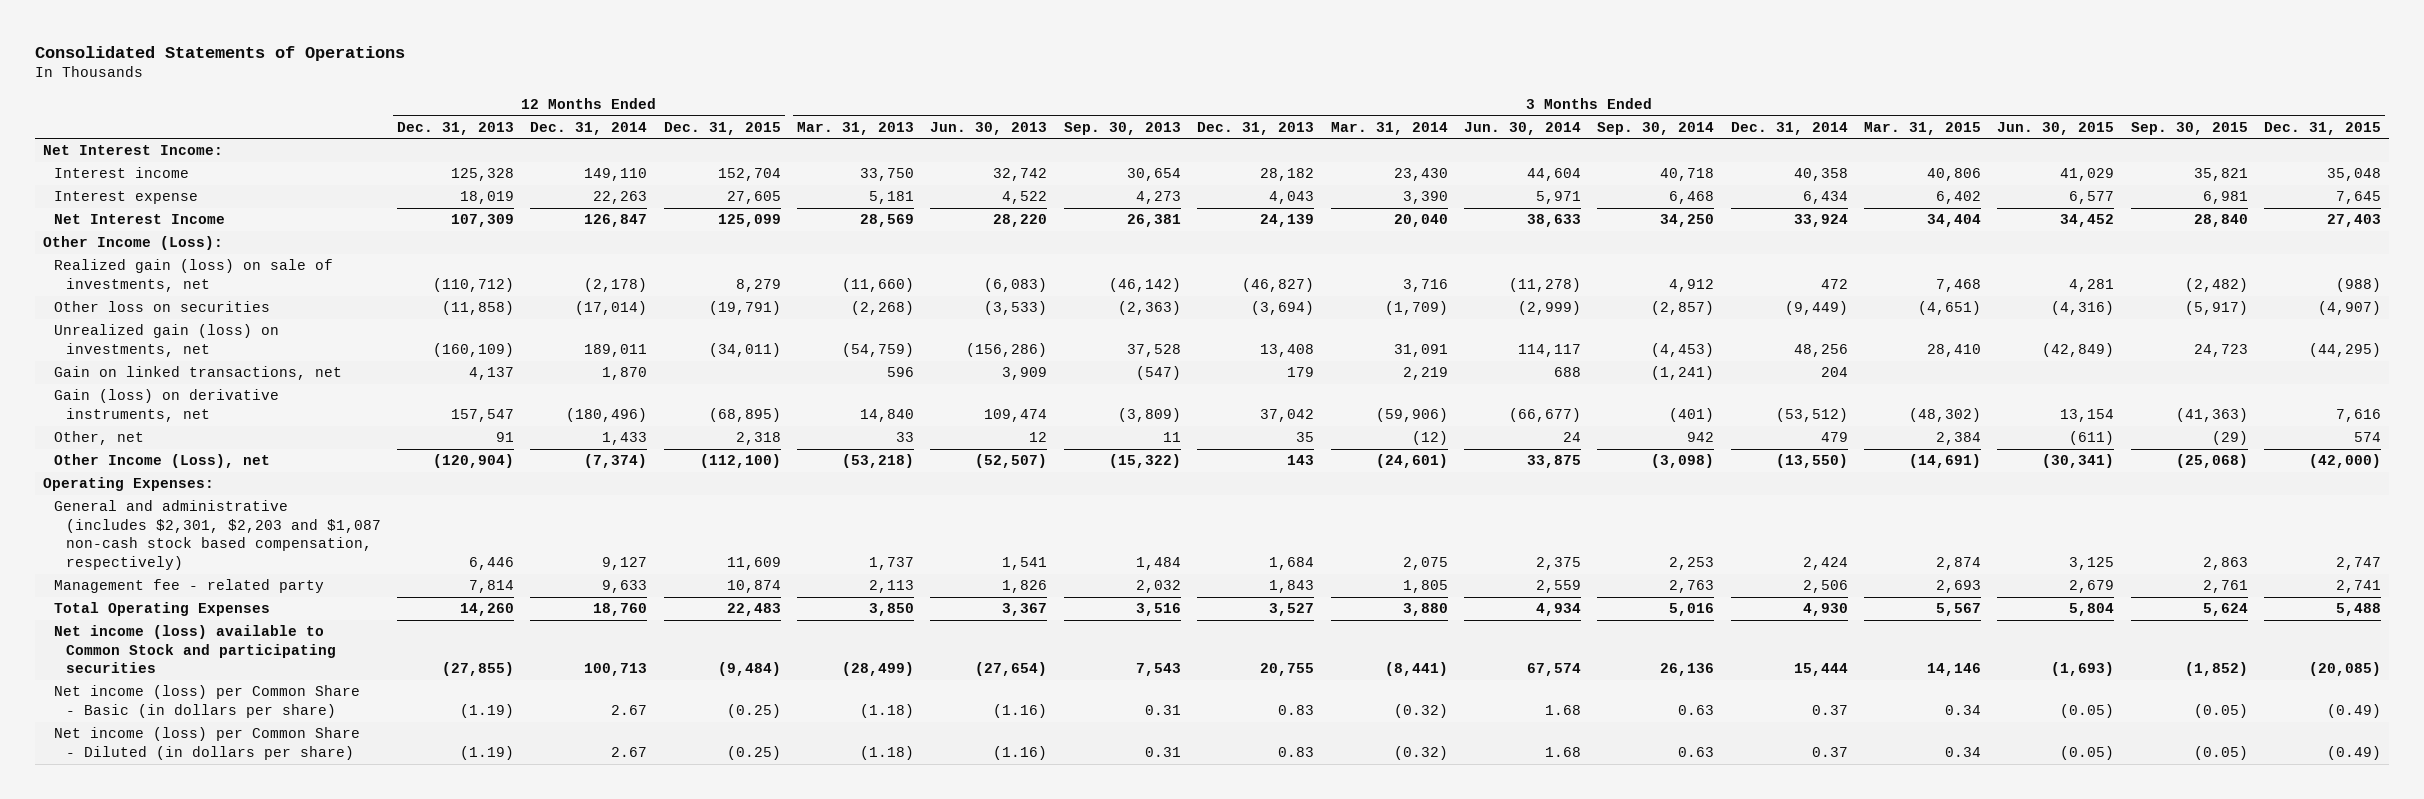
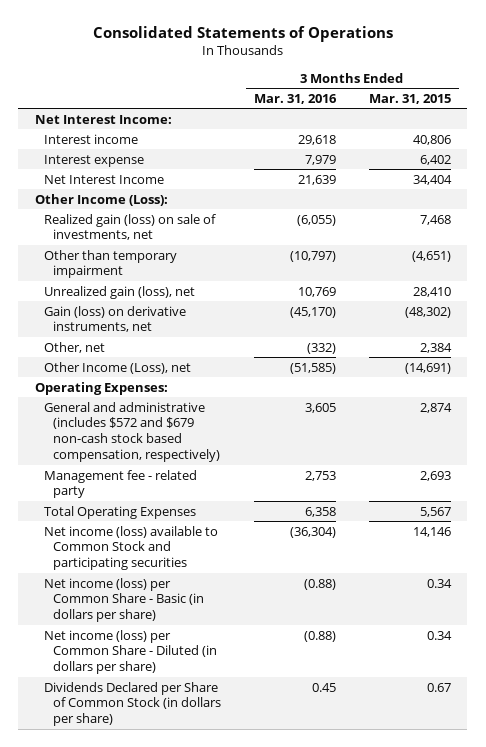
- | 12 Months Ended Dec. 31, 2013 | 12 Months Ended Dec. 31, 2014 | 12 Months Ended Dec. 31, 2015 | 3 Months Ended Mar. 31, 2013 | 3 Months Ended Jun. 30, 2013 | 3 Months Ended Sep. 30, 2013 | 3 Months Ended Dec. 31, 2013 | 3 Months Ended Mar. 31, 2014 | 3 Months Ended Jun. 30, 2014 | 3 Months Ended Sep. 30, 2014 | 3 Months Ended Dec. 31, 2014 | 3 Months Ended Mar. 31, 2015 | 3 Months Ended Jun. 30, 2015 | 3 Months Ended Sep. 30, 2015 | 3 Months Ended Dec. 31, 2015
+ | 3 Months Ended Mar. 31, 2016 | 3 Months Ended Mar. 31, 2015
- Other loss on securities | (11,858) | (17,014) | (19,791) | (2,268) | (3,533) | (2,363) | (3,694) | (1,709) | (2,999) | (2,857) | (9,449) | (4,651) | (4,316) | (5,917) | (4,907)
- Unrealized gain (loss) on investments, net | (160,109) | 189,011 | (34,011) | (54,759) | (156,286) | 37,528 | 13,408 | 31,091 | 114,117 | (4,453) | 48,256 | 28,410 | (42,849) | 24,723 | (44,295)
- Gain on linked transactions, net | 4,137 | 1,870 | | 596 | 3,909 | (547) | 179 | 2,219 | 688 | (1,241) | 204 | | | |
+ Other than temporary impairment | (10,797) | (4,651)
+ Unrealized gain (loss), net | 10,769 | 28,410
- General and administrative (includes $2,301, $2,203 and $1,087 non-cash stock based compensation, respectively) | 6,446 | 9,127 | 11,609 | 1,737 | 1,541 | 1,484 | 1,684 | 2,075 | 2,375 | 2,253 | 2,424 | 2,874 | 3,125 | 2,863 | 2,747
+ General and administrative (includes $572 and $679 non-cash stock based compensation, respectively) | 3,605 | 2,874
+ Dividends Declared per Share of Common Stock (in dollars per share) | 0.45 | 0.67

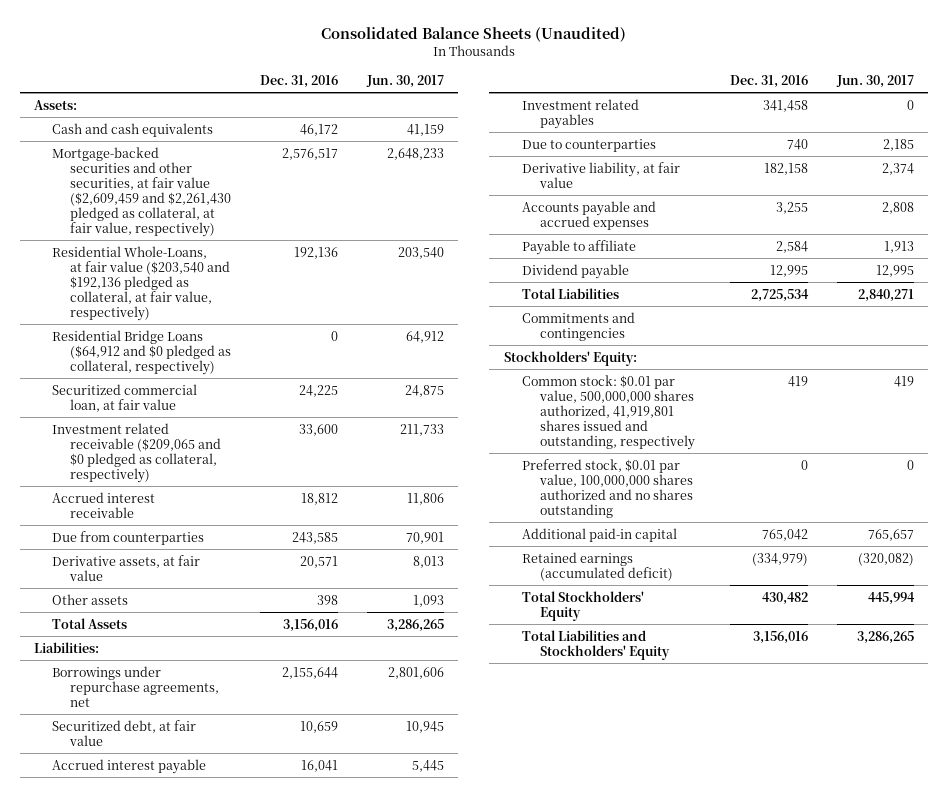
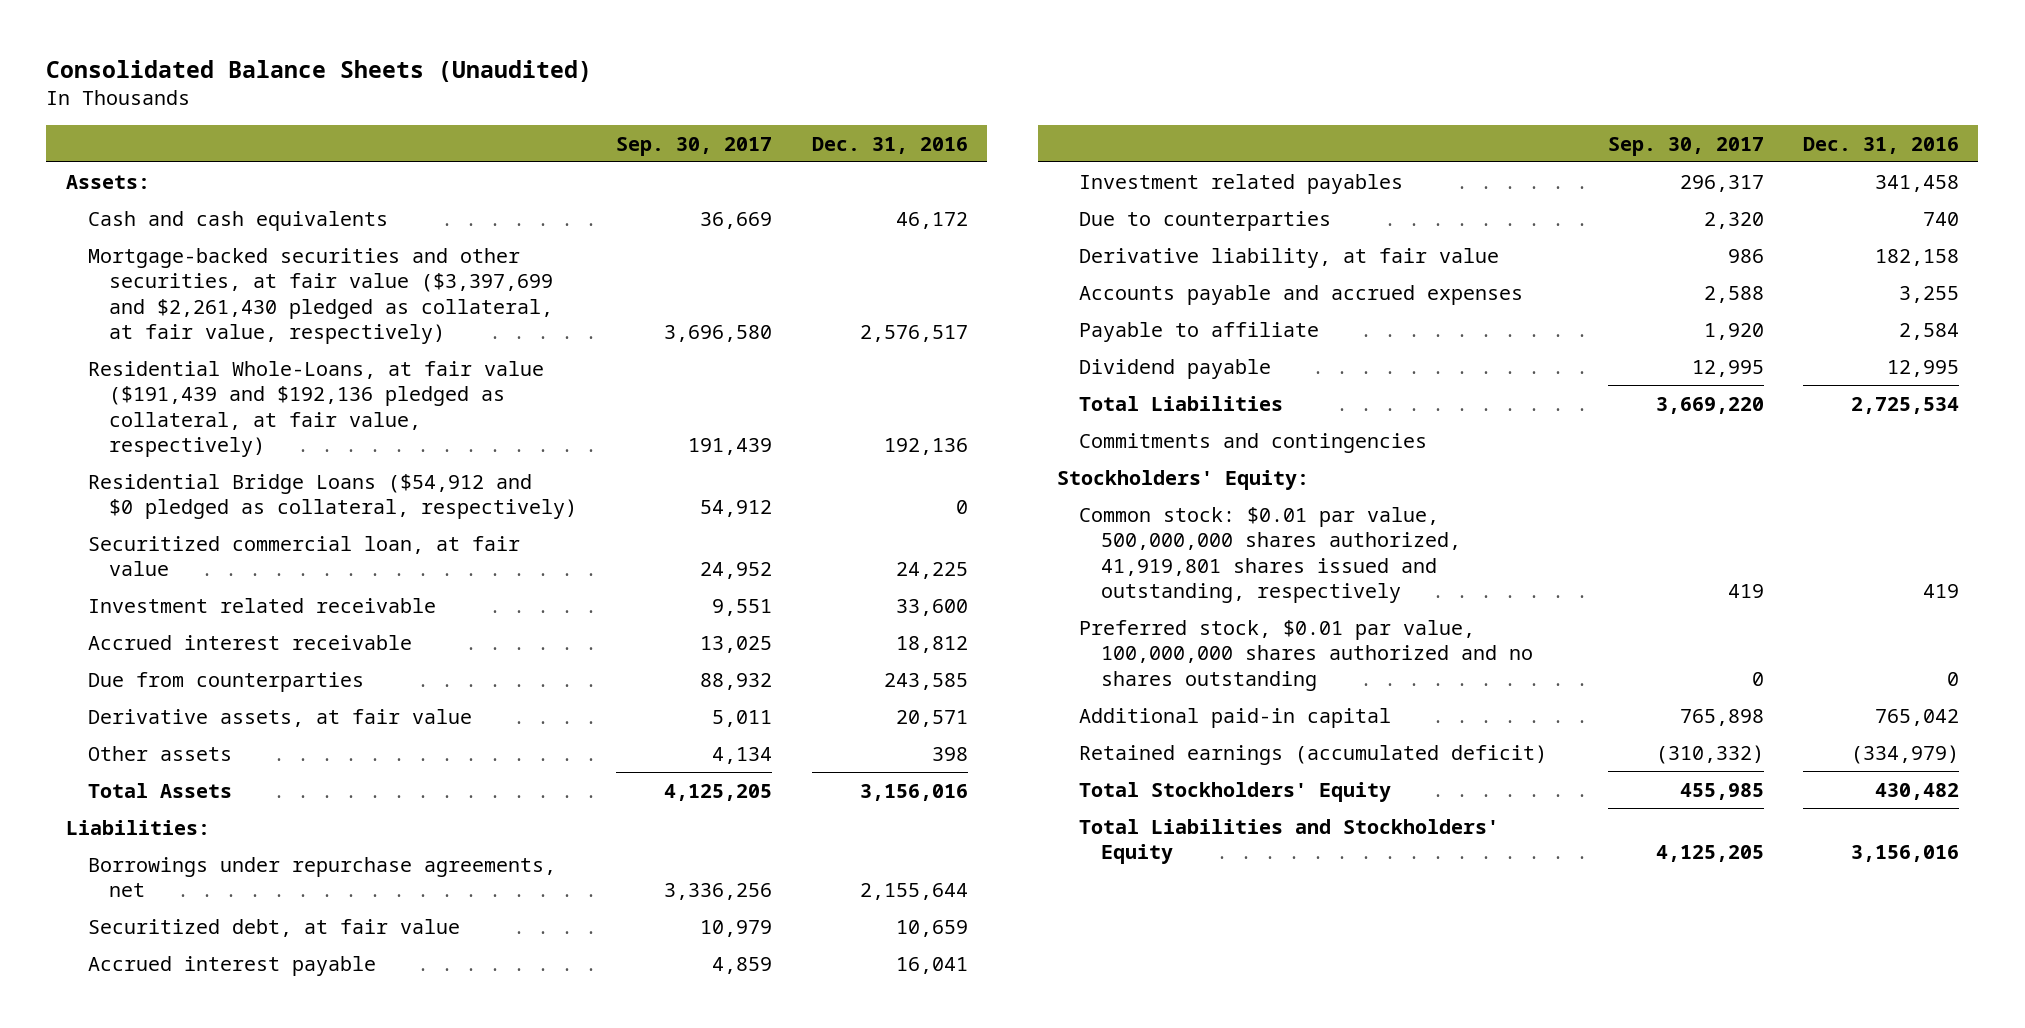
- | Dec. 31, 2016 | Jun. 30, 2017
+ | Sep. 30, 2017 | Dec. 31, 2016
- Mortgage-backed securities and other securities, at fair value ($2,609,459 and $2,261,430 pledged as collateral, at fair value, respectively) | 2,576,517 | 2,648,233
- Residential Whole-Loans, at fair value ($203,540 and $192,136 pledged as collateral, at fair value, respectively) | 192,136 | 203,540
- Residential Bridge Loans ($64,912 and $0 pledged as collateral, respectively) | 0 | 64,912
+ Mortgage-backed securities and other securities, at fair value ($3,397,699 and $2,261,430 pledged as collateral, at fair value, respectively) | 3,696,580 | 2,576,517
+ Residential Whole-Loans, at fair value ($191,439 and $192,136 pledged as collateral, at fair value, respectively) | 191,439 | 192,136
+ Residential Bridge Loans ($54,912 and $0 pledged as collateral, respectively) | 54,912 | 0
- Investment related receivable ($209,065 and $0 pledged as collateral, respectively) | 33,600 | 211,733
+ Investment related receivable | 9,551 | 33,600

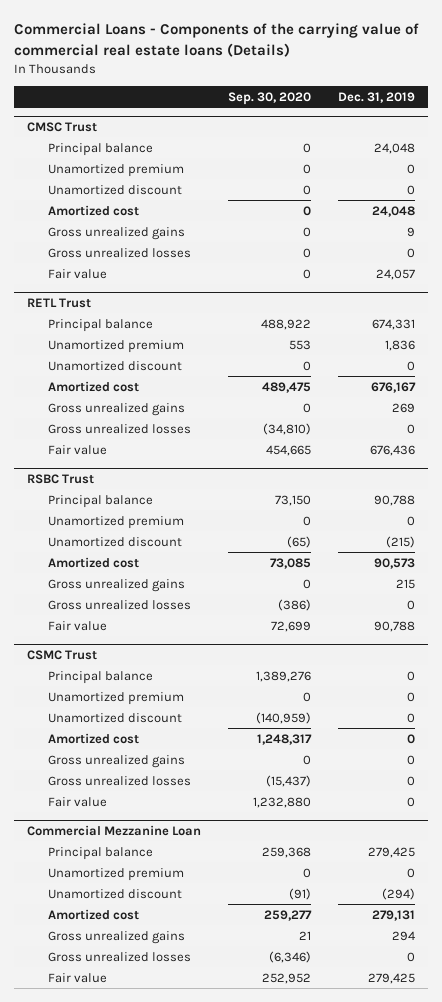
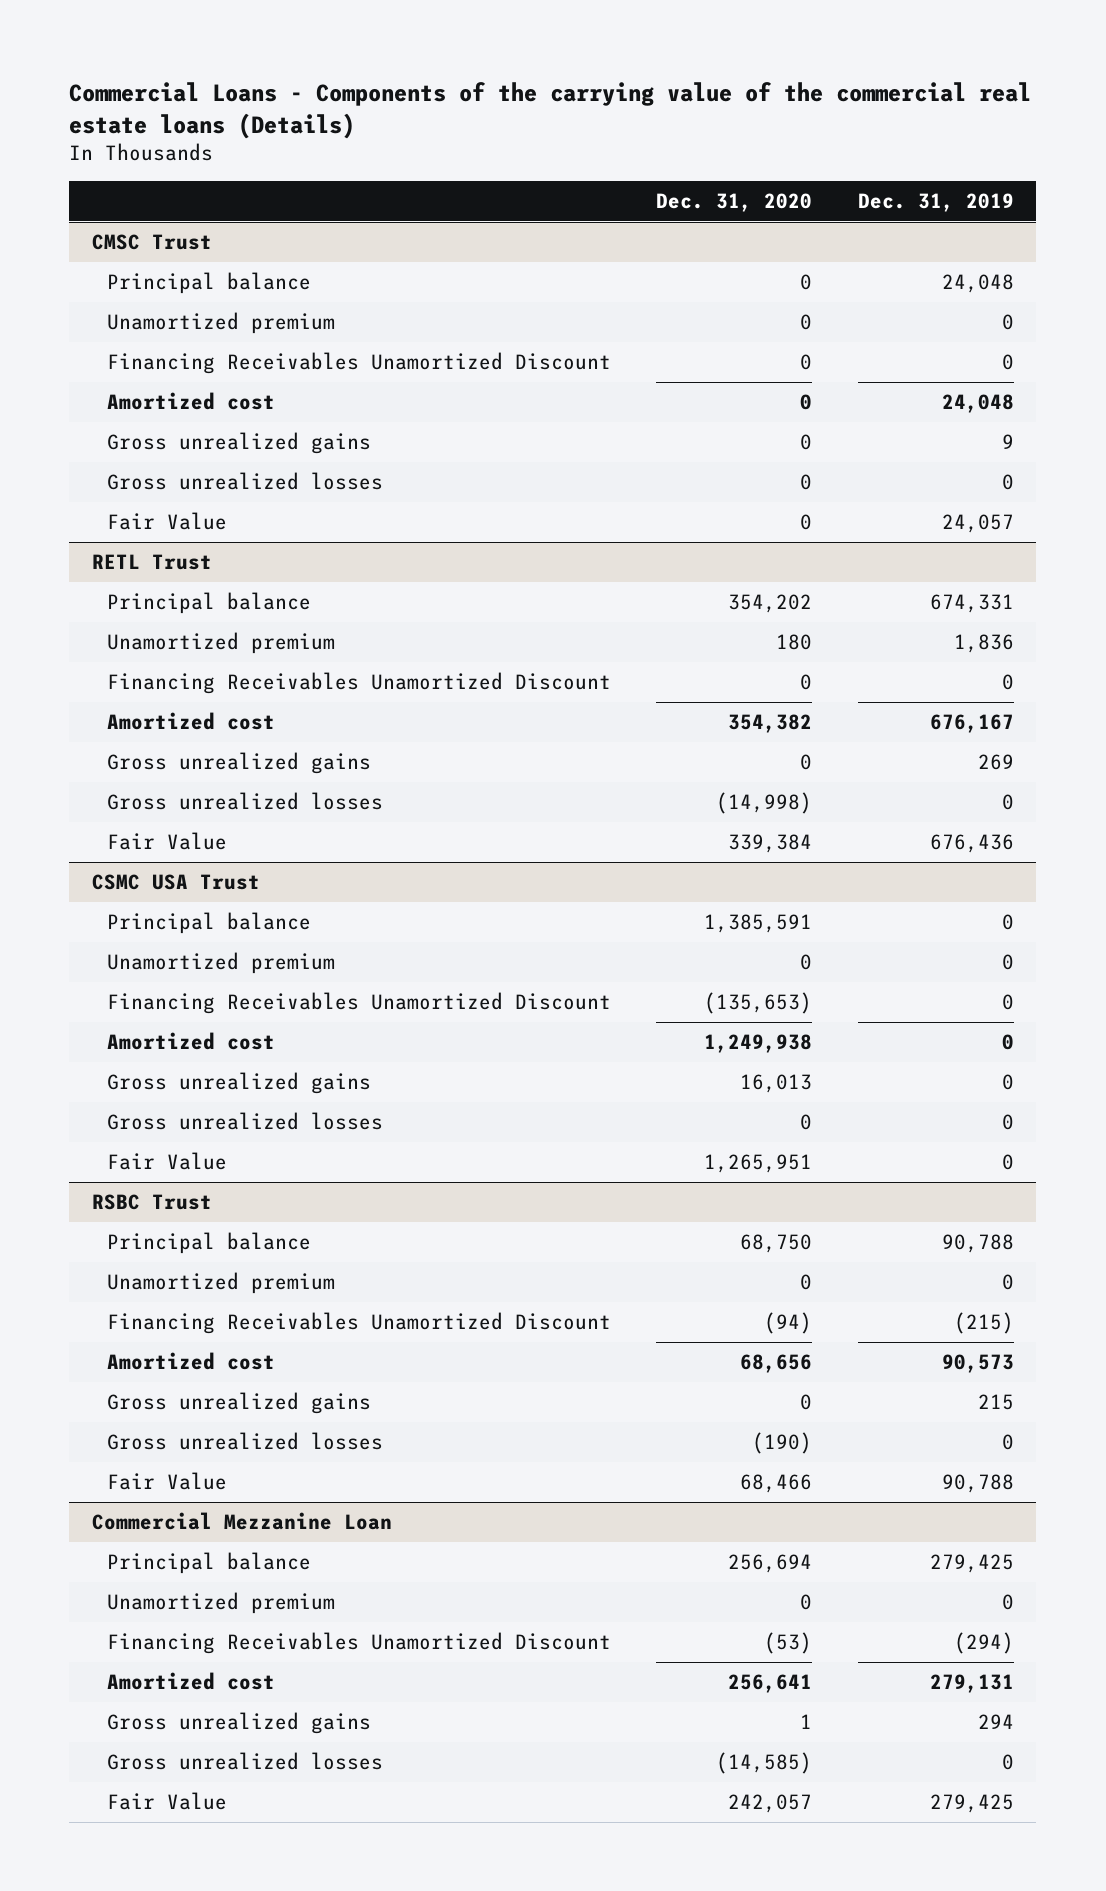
- Commercial Loans - Components of the carrying value of commercial real estate loans (Details)
+ Commercial Loans - Components of the carrying value of the commercial real estate loans (Details)
- | Sep. 30, 2020 | Dec. 31, 2019
+ | Dec. 31, 2020 | Dec. 31, 2019
@ CMSC Trust
- Unamortized discount | 0 | 0
+ Financing Receivables Unamortized Discount | 0 | 0
- Fair value | 0 | 24,057
+ Fair Value | 0 | 24,057
@ RETL Trust
- Unamortized discount | 0 | 0
+ Financing Receivables Unamortized Discount | 0 | 0
- Fair value | 454,665 | 676,436
+ Fair Value | 339,384 | 676,436
+ CSMC USA Trust
+ Principal balance | 1,385,591 | 0
+ Unamortized premium | 0 | 0
+ Financing Receivables Unamortized Discount | (135,653) | 0
+ Amortized cost | 1,249,938 | 0
+ Gross unrealized gains | 16,013 | 0
+ Gross unrealized losses | 0 | 0
+ Fair Value | 1,265,951 | 0
@ RSBC Trust
- Unamortized discount | (65) | (215)
+ Financing Receivables Unamortized Discount | (94) | (215)
- Fair value | 72,699 | 90,788
- CSMC Trust
- Principal balance | 1,389,276 | 0
- Unamortized premium | 0 | 0
- Unamortized discount | (140,959) | 0
- Amortized cost | 1,248,317 | 0
- Gross unrealized gains | 0 | 0
- Gross unrealized losses | (15,437) | 0
- Fair value | 1,232,880 | 0
@ RSBC Trust
+ Fair Value | 68,466 | 90,788
@ Commercial Mezzanine Loan
- Unamortized discount | (91) | (294)
+ Financing Receivables Unamortized Discount | (53) | (294)
- Fair value | 252,952 | 279,425
+ Fair Value | 242,057 | 279,425

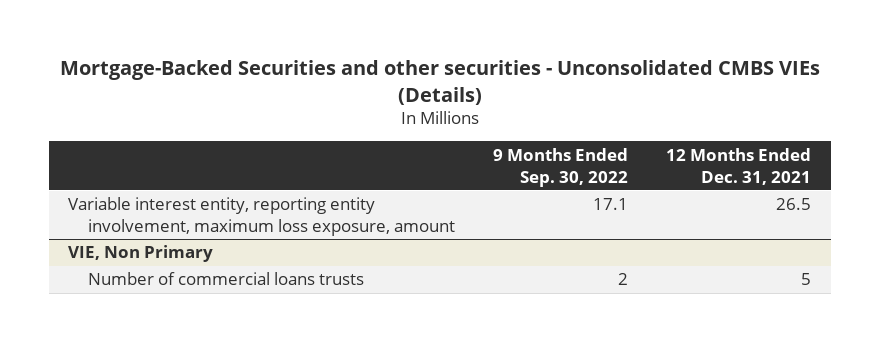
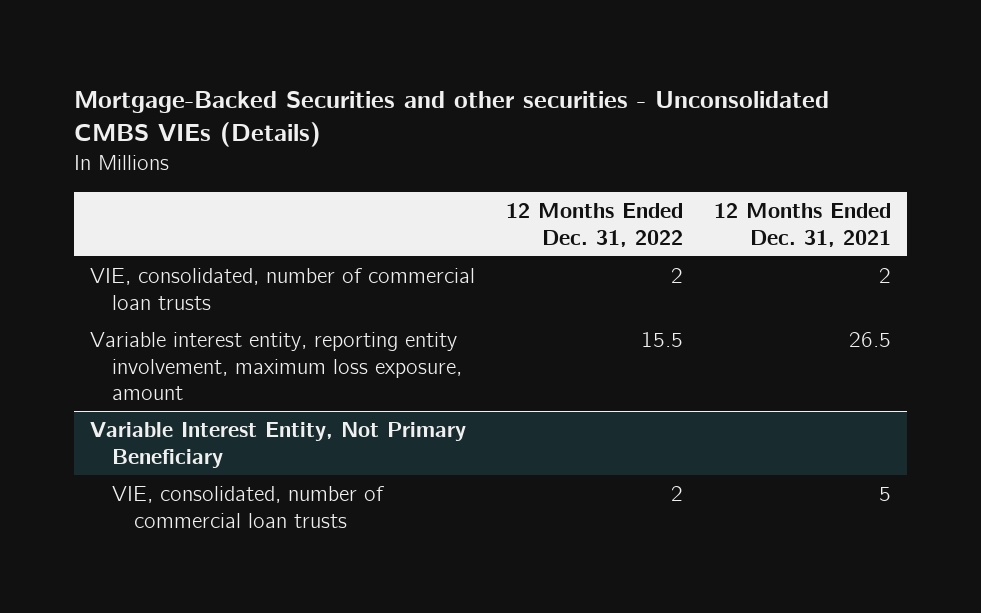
- | 9 Months Ended Sep. 30, 2022 | 12 Months Ended Dec. 31, 2021
+ | 12 Months Ended Dec. 31, 2022 | 12 Months Ended Dec. 31, 2021
+ VIE, consolidated, number of commercial loan trusts | 2 | 2
- VIE, Non Primary
- Number of commercial loans trusts | 2 | 5
+ Variable Interest Entity, Not Primary Beneficiary
+ VIE, consolidated, number of commercial loan trusts | 2 | 5

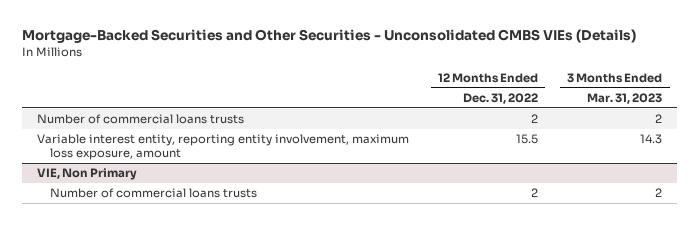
- Mortgage-Backed Securities and other securities - Unconsolidated CMBS VIEs (Details)
+ Mortgage-Backed Securities and Other Securities - Unconsolidated CMBS VIEs (Details)
- | 12 Months Ended Dec. 31, 2022 | 12 Months Ended Dec. 31, 2021
+ | 12 Months Ended Dec. 31, 2022 | 3 Months Ended Mar. 31, 2023
- VIE, consolidated, number of commercial loan trusts | 2 | 2
+ Number of commercial loans trusts | 2 | 2
- Variable Interest Entity, Not Primary Beneficiary
- VIE, consolidated, number of commercial loan trusts | 2 | 5
+ VIE, Non Primary
+ Number of commercial loans trusts | 2 | 2

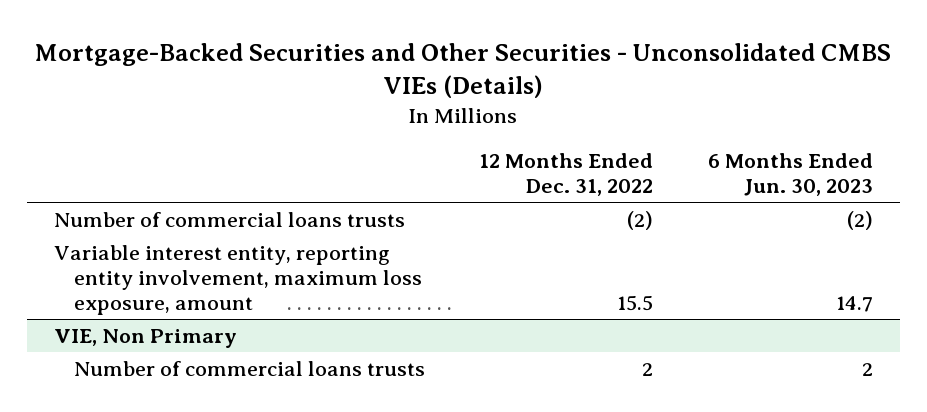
- | 12 Months Ended Dec. 31, 2022 | 3 Months Ended Mar. 31, 2023
+ | 12 Months Ended Dec. 31, 2022 | 6 Months Ended Jun. 30, 2023
- Number of commercial loans trusts | 2 | 2
+ Number of commercial loans trusts | (2) | (2)

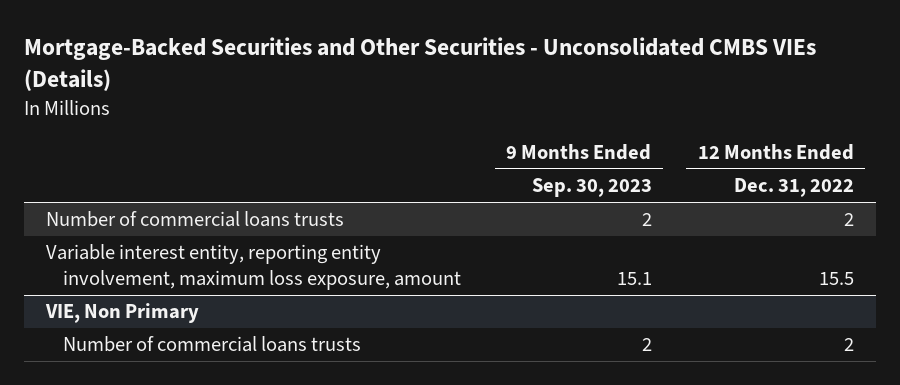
- | 12 Months Ended Dec. 31, 2022 | 6 Months Ended Jun. 30, 2023
+ | 9 Months Ended Sep. 30, 2023 | 12 Months Ended Dec. 31, 2022
- Number of commercial loans trusts | (2) | (2)
+ Number of commercial loans trusts | 2 | 2

